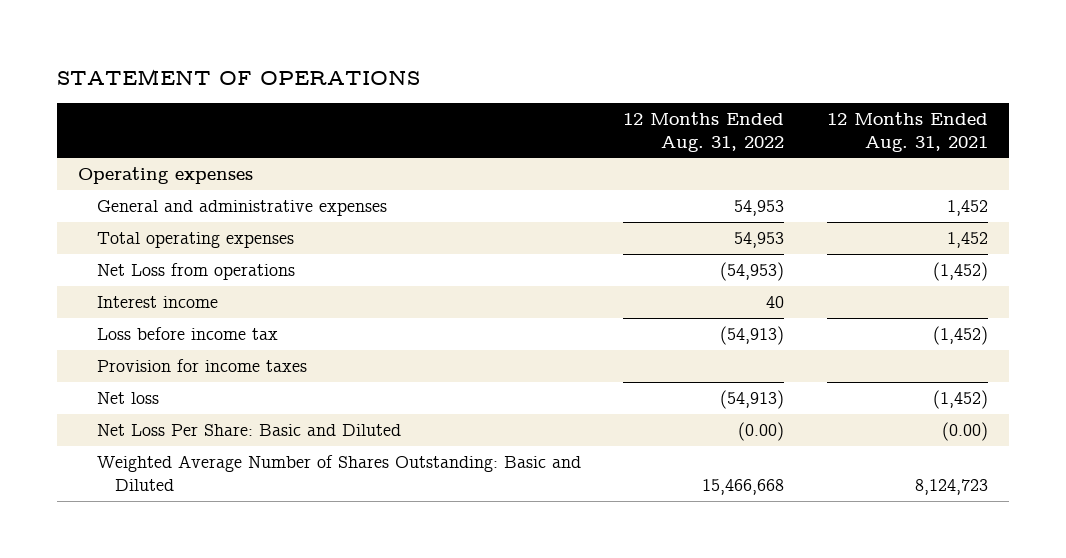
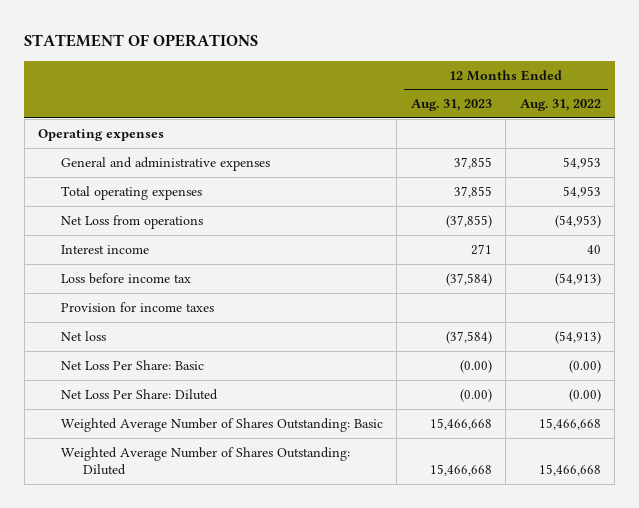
- | 12 Months Ended Aug. 31, 2022 | 12 Months Ended Aug. 31, 2021
+ | 12 Months Ended Aug. 31, 2023 | 12 Months Ended Aug. 31, 2022
- Net Loss Per Share: Basic and Diluted | (0.00) | (0.00)
- Weighted Average Number of Shares Outstanding: Basic and Diluted | 15,466,668 | 8,124,723
+ Net Loss Per Share: Basic | (0.00) | (0.00)
+ Net Loss Per Share: Diluted | (0.00) | (0.00)
+ Weighted Average Number of Shares Outstanding: Basic | 15,466,668 | 15,466,668
+ Weighted Average Number of Shares Outstanding: Diluted | 15,466,668 | 15,466,668

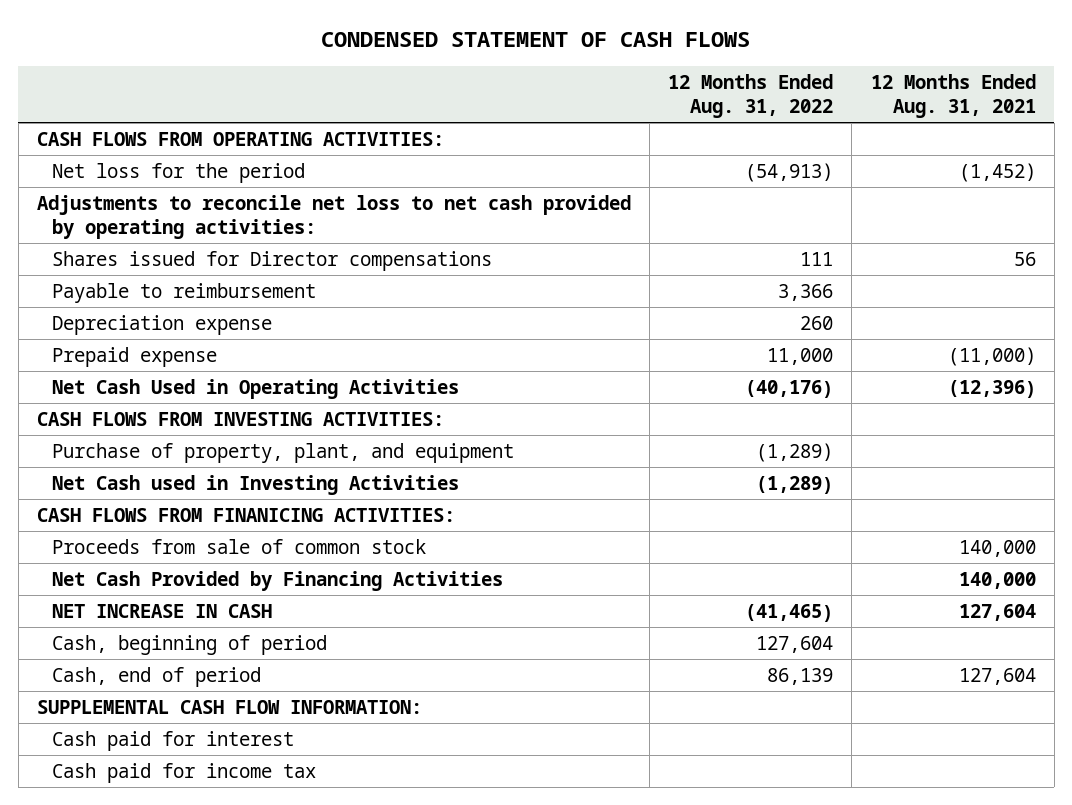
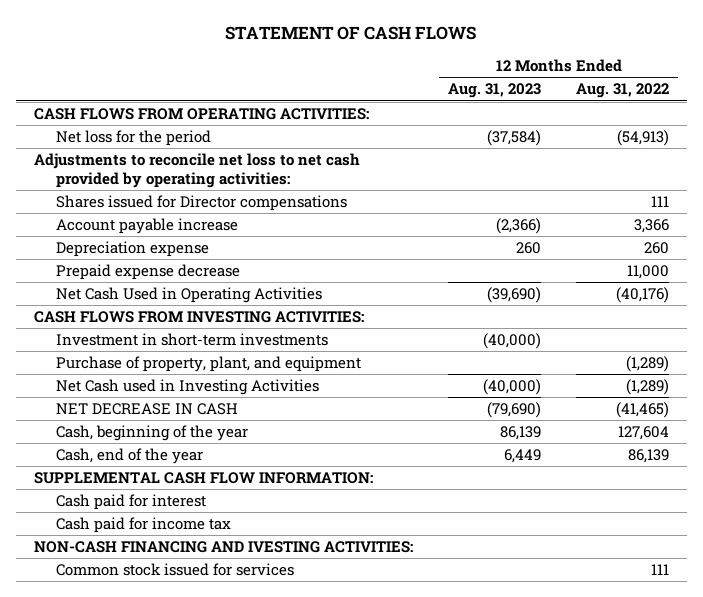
- CONDENSED STATEMENT OF CASH FLOWS
+ STATEMENT OF CASH FLOWS
- | 12 Months Ended Aug. 31, 2022 | 12 Months Ended Aug. 31, 2021
+ | 12 Months Ended Aug. 31, 2023 | 12 Months Ended Aug. 31, 2022
- Payable to reimbursement | 3,366 |
+ Account payable increase | (2,366) | 3,366
- Prepaid expense | 11,000 | (11,000)
+ Prepaid expense decrease | | 11,000
+ Investment in short-term investments | (40,000) |
- CASH FLOWS FROM FINANICING ACTIVITIES:
- Proceeds from sale of common stock | | 140,000
- Net Cash Provided by Financing Activities | | 140,000
- NET INCREASE IN CASH | (41,465) | 127,604
- Cash, beginning of period | 127,604 |
- Cash, end of period | 86,139 | 127,604
+ NET DECREASE IN CASH | (79,690) | (41,465)
+ Cash, beginning of the year | 86,139 | 127,604
+ Cash, end of the year | 6,449 | 86,139
+ NON-CASH FINANCING AND IVESTING ACTIVITIES:
+ Common stock issued for services | | 111

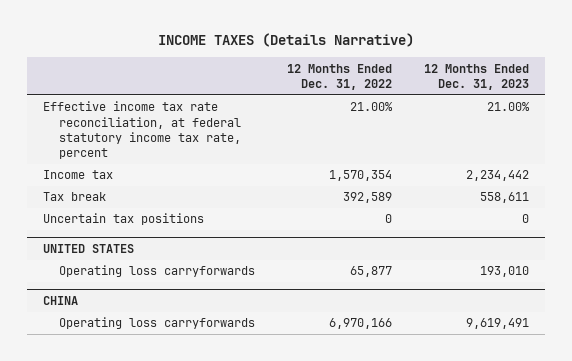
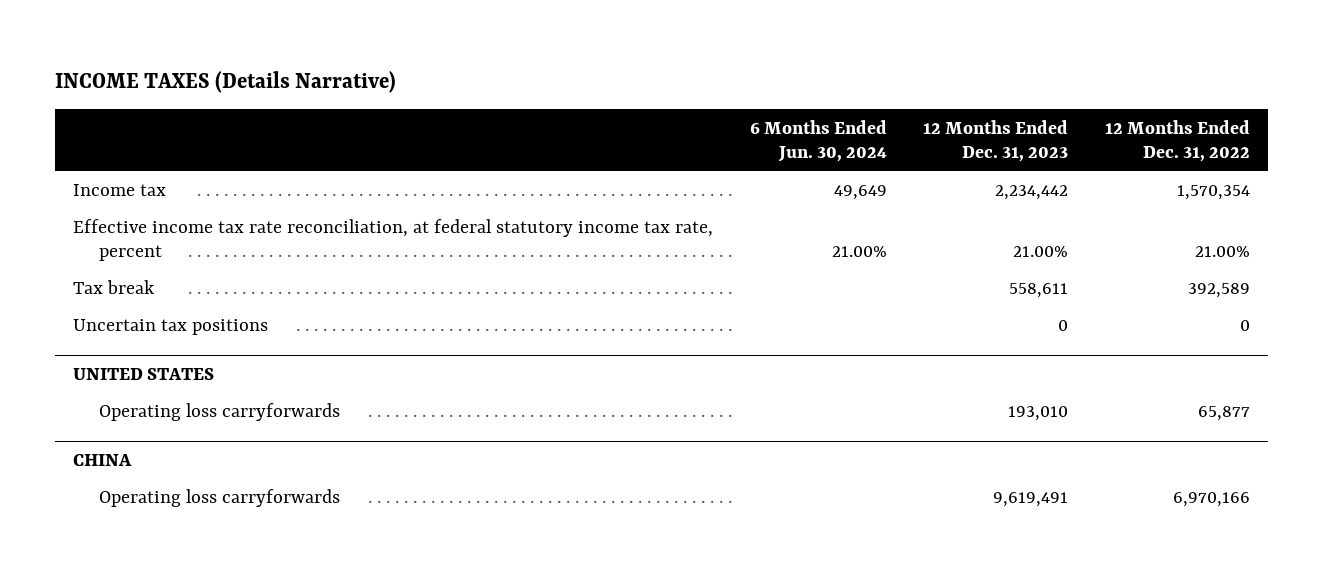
- | 12 Months Ended Dec. 31, 2022 | 12 Months Ended Dec. 31, 2023
+ | 6 Months Ended Jun. 30, 2024 | 12 Months Ended Dec. 31, 2023 | 12 Months Ended Dec. 31, 2022
moved down: Effective income tax rate reconciliation, at federal statutory income tax rate, percent | 21.00% | 21.00% | 21.00%

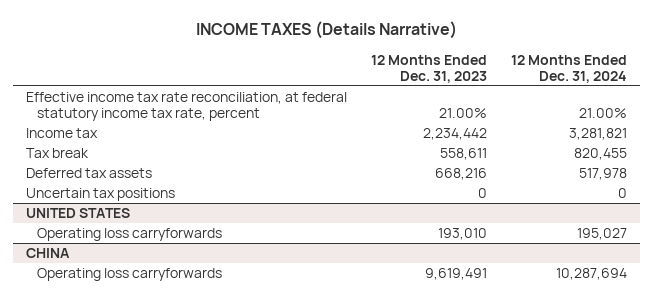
- | 6 Months Ended Jun. 30, 2024 | 12 Months Ended Dec. 31, 2023 | 12 Months Ended Dec. 31, 2022
+ | 12 Months Ended Dec. 31, 2023 | 12 Months Ended Dec. 31, 2024
moved down: Income tax | 2,234,442 | 3,281,821
+ Deferred tax assets | 668,216 | 517,978

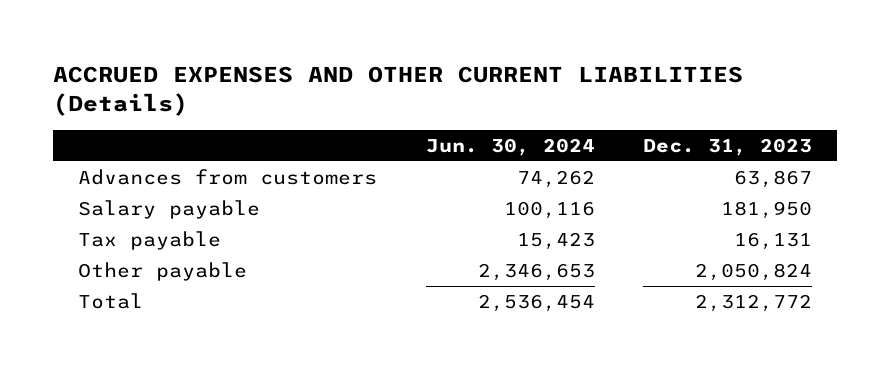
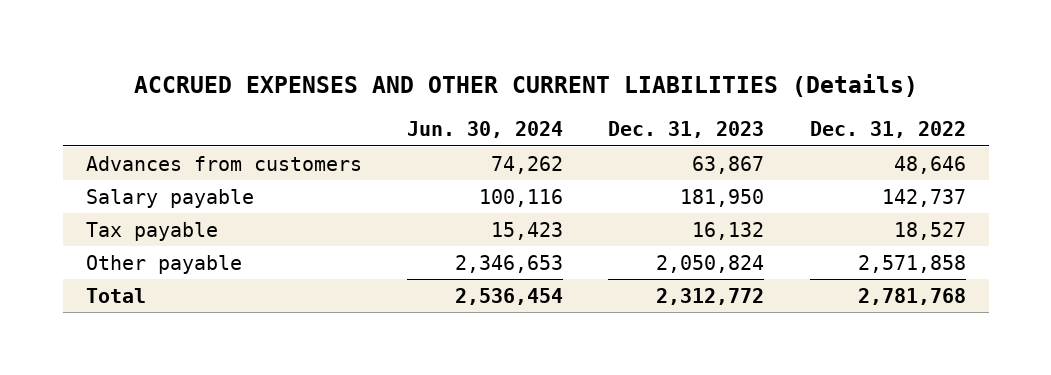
- | Jun. 30, 2024 | Dec. 31, 2023
+ | Jun. 30, 2024 | Dec. 31, 2023 | Dec. 31, 2022
- Tax payable | 15,423 | 16,131
+ Tax payable | 15,423 | 16,132 | 18,527

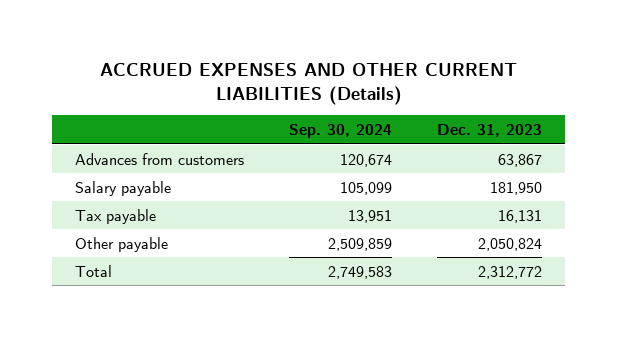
- | Jun. 30, 2024 | Dec. 31, 2023 | Dec. 31, 2022
+ | Sep. 30, 2024 | Dec. 31, 2023
- Tax payable | 15,423 | 16,132 | 18,527
+ Tax payable | 13,951 | 16,131

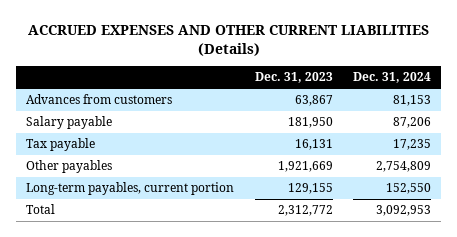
- | Sep. 30, 2024 | Dec. 31, 2023
+ | Dec. 31, 2023 | Dec. 31, 2024
- Other payable | 2,509,859 | 2,050,824
+ Other payables | 1,921,669 | 2,754,809
+ Long-term payables, current portion | 129,155 | 152,550

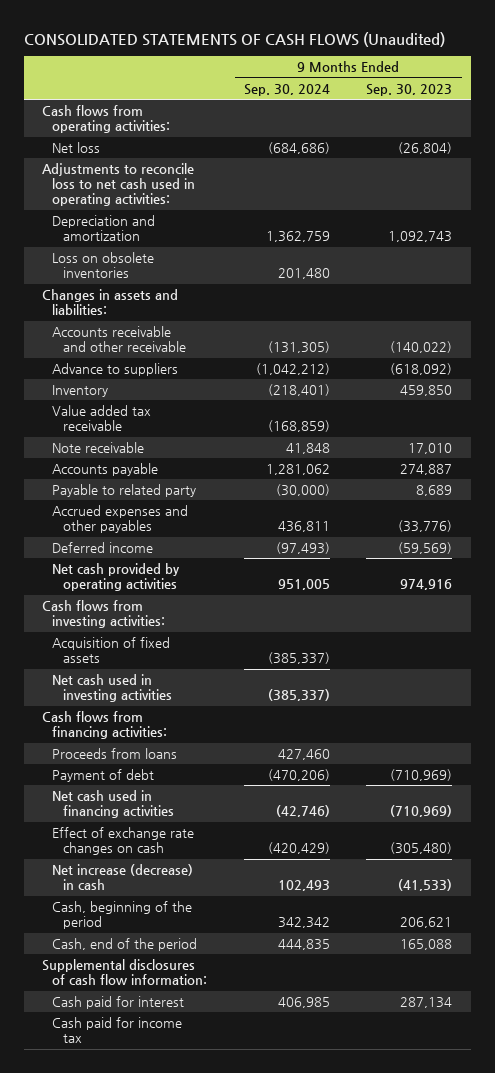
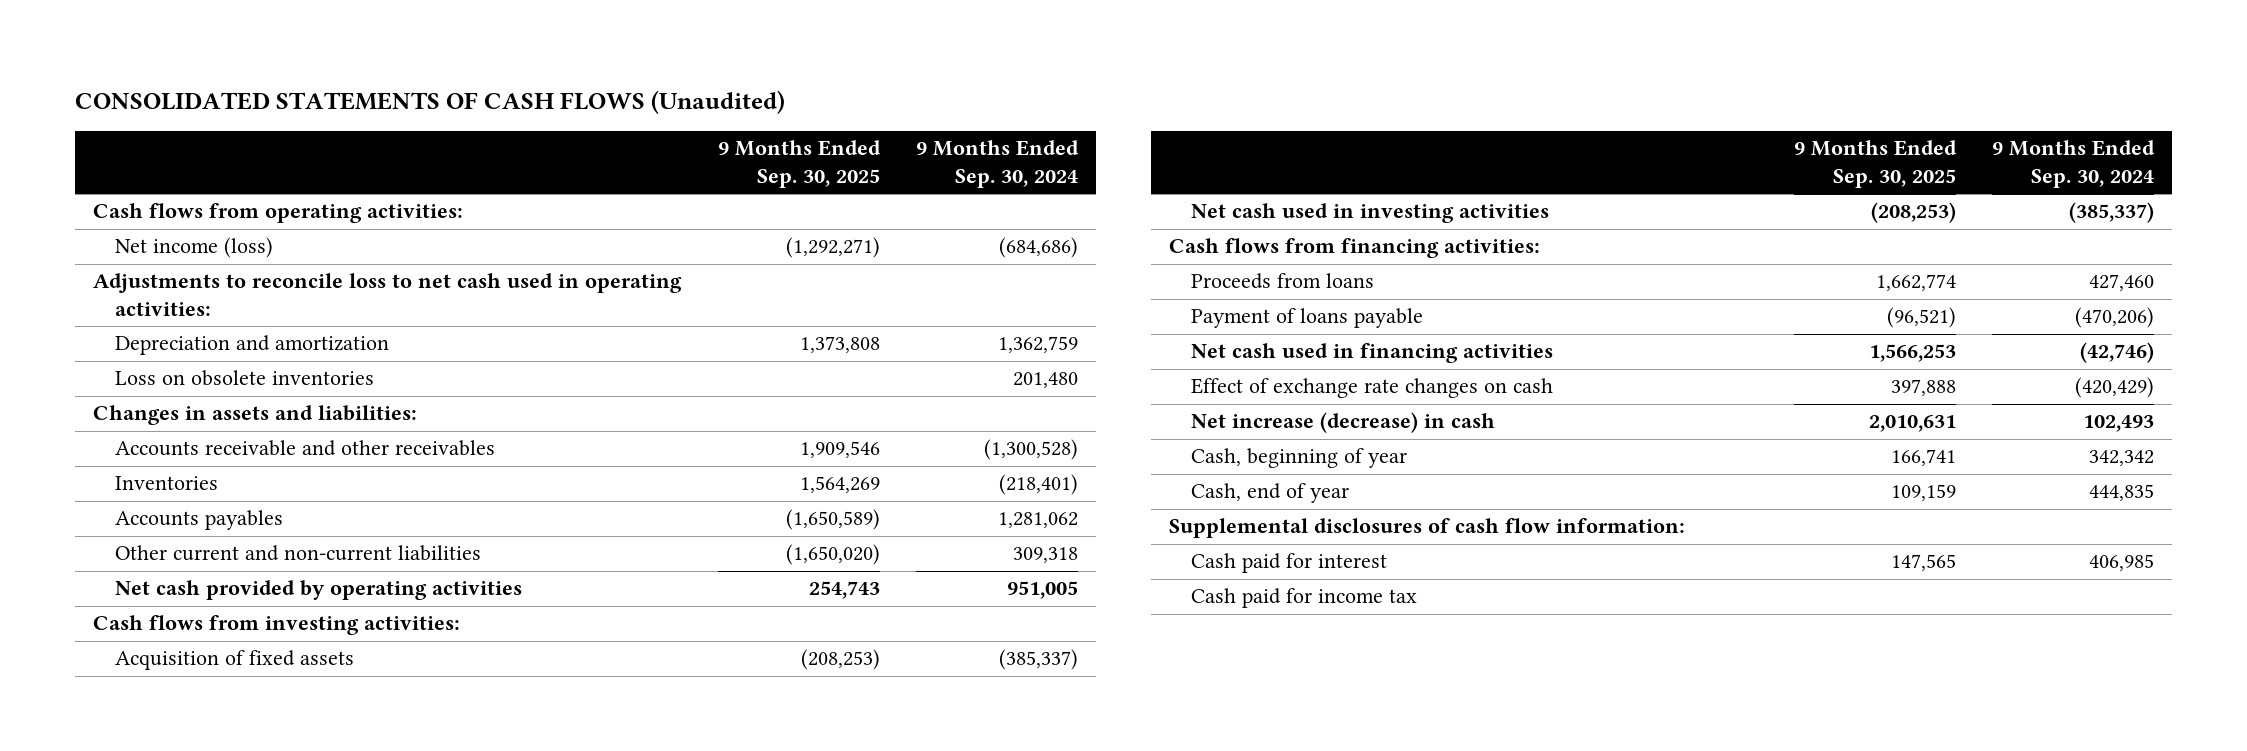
- | 9 Months Ended Sep. 30, 2024 | 9 Months Ended Sep. 30, 2023
+ | 9 Months Ended Sep. 30, 2025 | 9 Months Ended Sep. 30, 2024
- Net loss | (684,686) | (26,804)
+ Net income (loss) | (1,292,271) | (684,686)
- Accounts receivable and other receivable | (131,305) | (140,022)
- Advance to suppliers | (1,042,212) | (618,092)
- Inventory | (218,401) | 459,850
- Value added tax receivable | (168,859) |
- Note receivable | 41,848 | 17,010
- Accounts payable | 1,281,062 | 274,887
- Payable to related party | (30,000) | 8,689
- Accrued expenses and other payables | 436,811 | (33,776)
- Deferred income | (97,493) | (59,569)
+ Accounts receivable and other receivables | 1,909,546 | (1,300,528)
+ Inventories | 1,564,269 | (218,401)
+ Accounts payables | (1,650,589) | 1,281,062
+ Other current and non-current liabilities | (1,650,020) | 309,318
- Payment of debt | (470,206) | (710,969)
+ Payment of loans payable | (96,521) | (470,206)
- Cash, beginning of the period | 342,342 | 206,621
- Cash, end of the period | 444,835 | 165,088
+ Cash, beginning of year | 166,741 | 342,342
+ Cash, end of year | 109,159 | 444,835

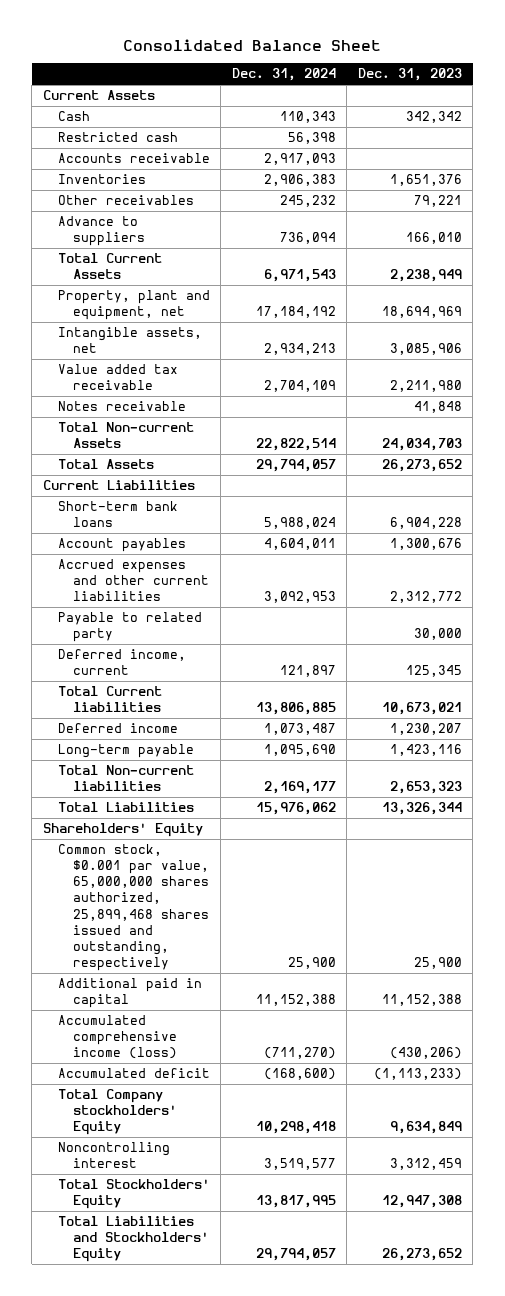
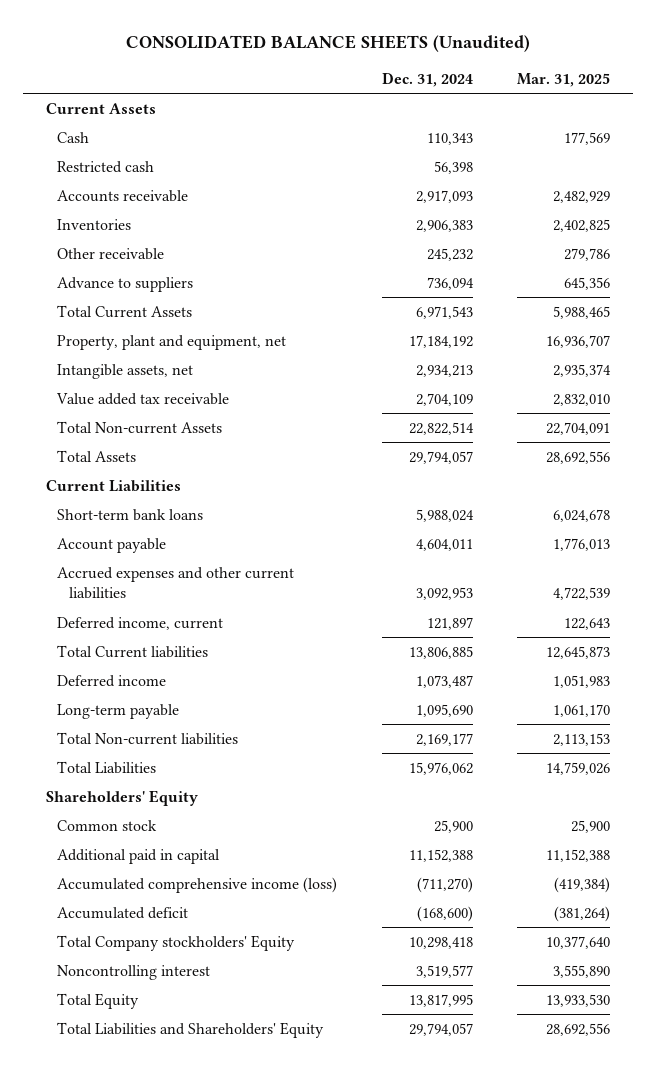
- Consolidated Balance Sheet
+ CONSOLIDATED BALANCE SHEETS (Unaudited)
- | Dec. 31, 2024 | Dec. 31, 2023
+ | Dec. 31, 2024 | Mar. 31, 2025
- Other receivables | 245,232 | 79,221
+ Other receivable | 245,232 | 279,786
- Notes receivable | | 41,848
- Account payables | 4,604,011 | 1,300,676
+ Account payable | 4,604,011 | 1,776,013
- Payable to related party | | 30,000
- Common stock, $0.001 par value, 65,000,000 shares authorized, 25,899,468 shares issued and outstanding, respectively | 25,900 | 25,900
+ Common stock | 25,900 | 25,900
- Total Stockholders' Equity | 13,817,995 | 12,947,308
- Total Liabilities and Stockholders' Equity | 29,794,057 | 26,273,652
+ Total Equity | 13,817,995 | 13,933,530
+ Total Liabilities and Shareholders' Equity | 29,794,057 | 28,692,556

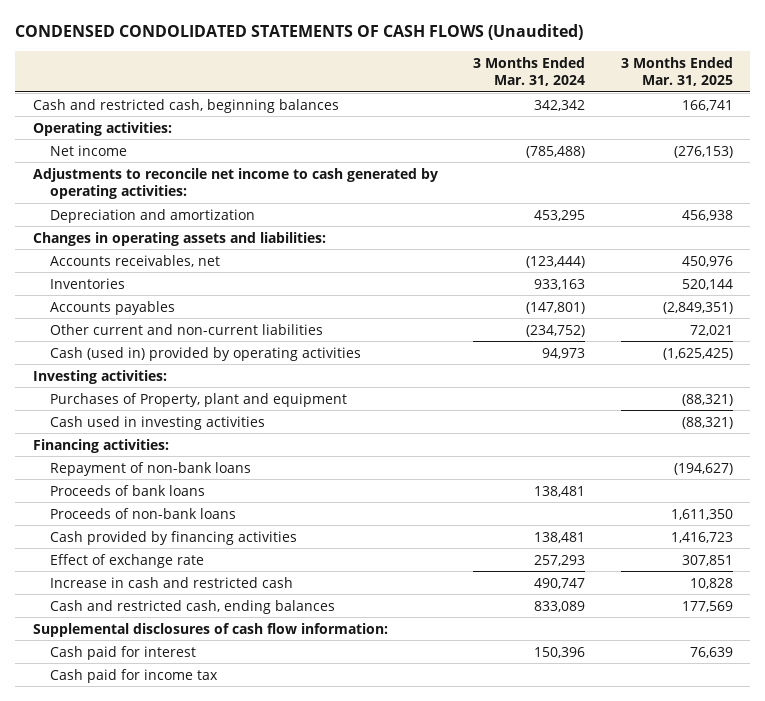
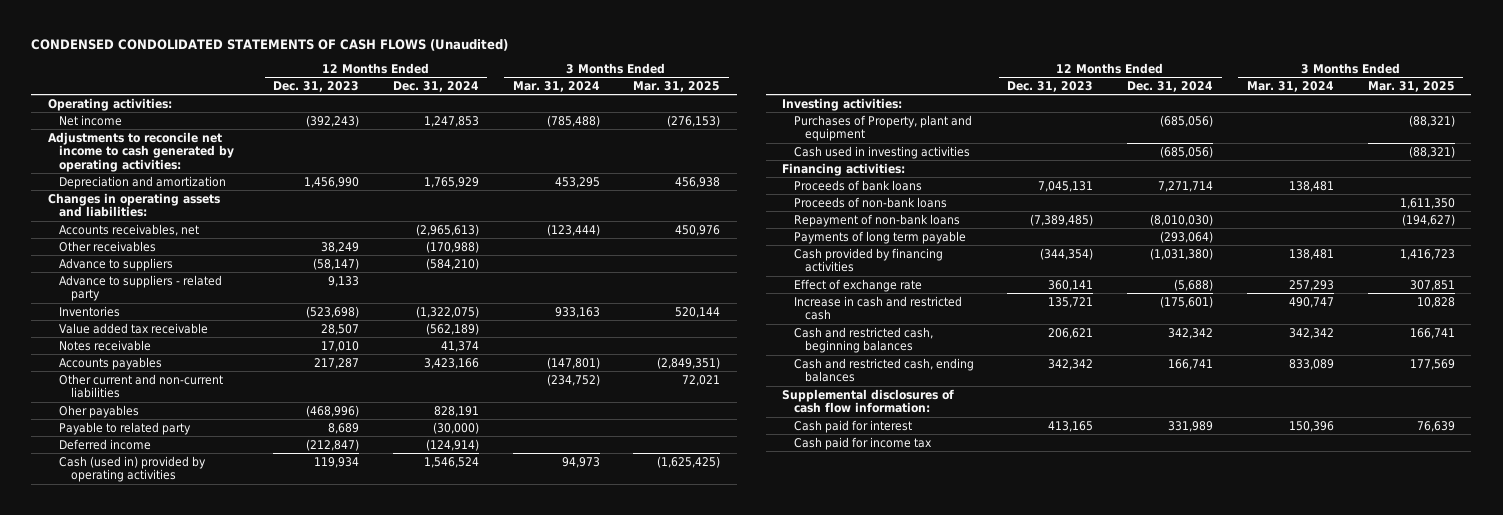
- | 3 Months Ended Mar. 31, 2024 | 3 Months Ended Mar. 31, 2025
+ | 12 Months Ended Dec. 31, 2023 | 12 Months Ended Dec. 31, 2024 | 3 Months Ended Mar. 31, 2024 | 3 Months Ended Mar. 31, 2025
+ Other receivables | 38,249 | (170,988) | |
+ Advance to suppliers | (58,147) | (584,210) | |
+ Advance to suppliers - related party | 9,133 | | |
+ Value added tax receivable | 28,507 | (562,189) | |
+ Notes receivable | 17,010 | 41,374 | |
+ Oher payables | (468,996) | 828,191 | |
+ Payable to related party | 8,689 | (30,000) | |
+ Deferred income | (212,847) | (124,914) | |
moved down: Repayment of non-bank loans | (7,389,485) | (8,010,030) | | (194,627)
+ Payments of long term payable | | (293,064) | |
moved down: Cash and restricted cash, beginning balances | 206,621 | 342,342 | 342,342 | 166,741

